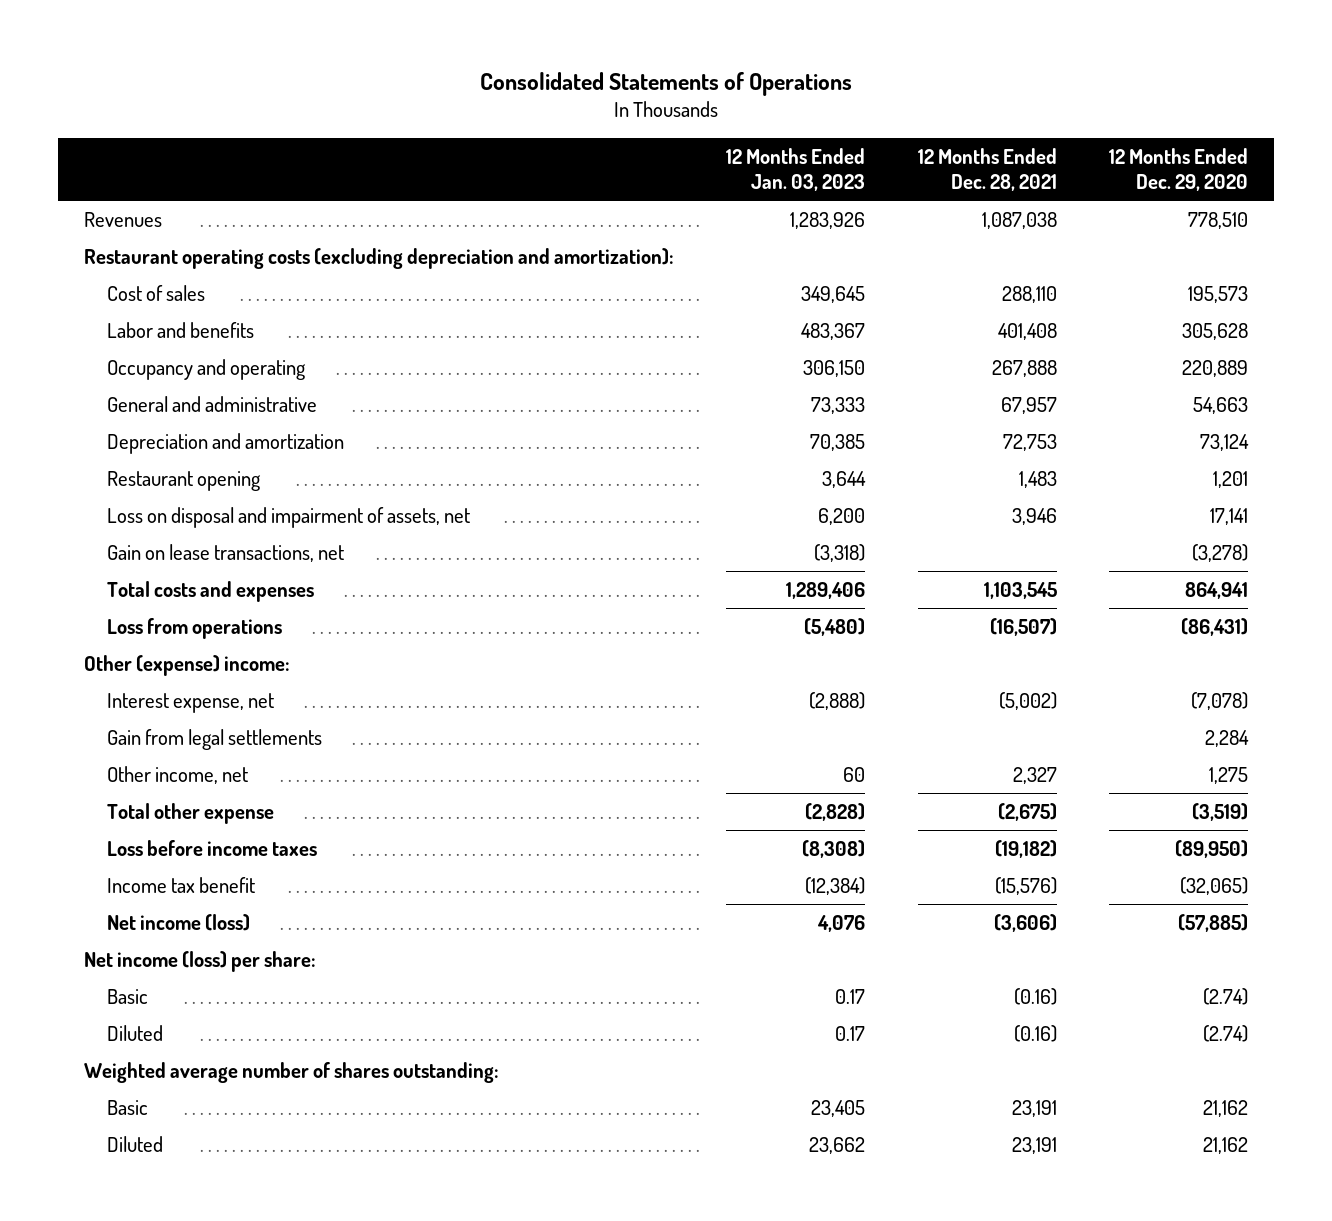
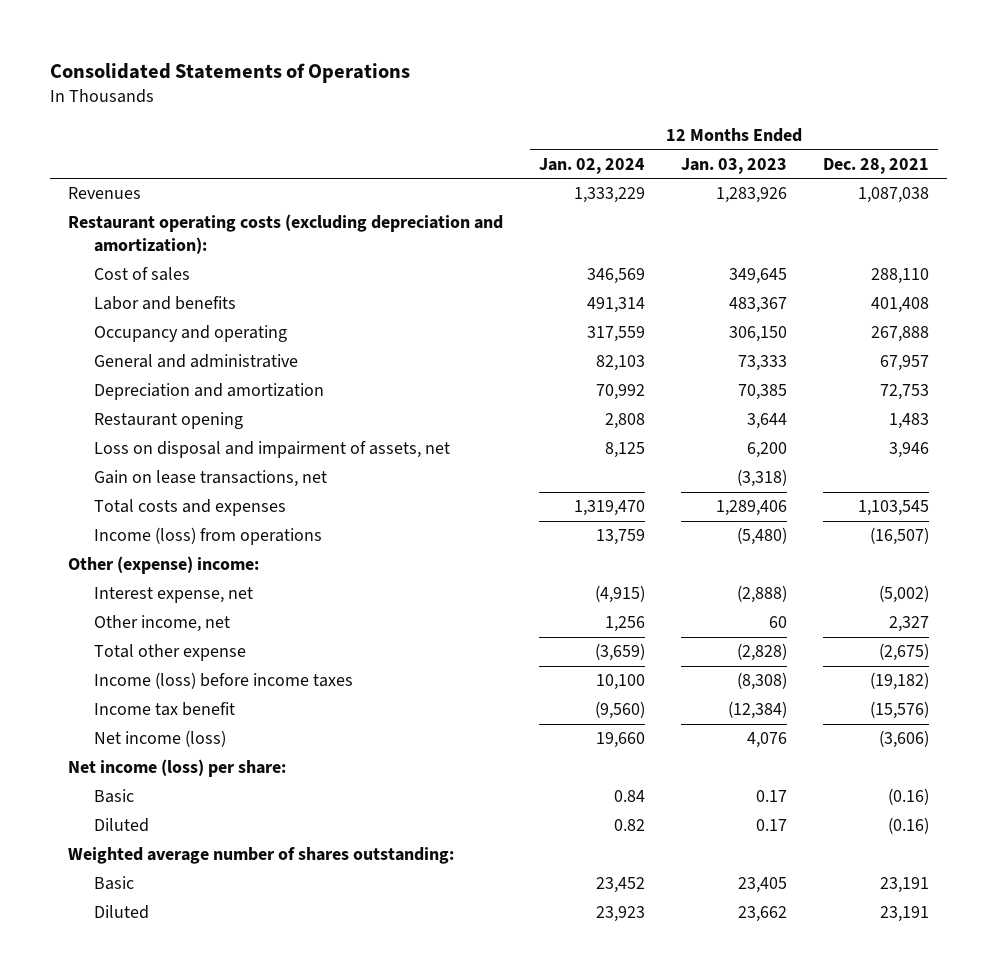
- | 12 Months Ended Jan. 03, 2023 | 12 Months Ended Dec. 28, 2021 | 12 Months Ended Dec. 29, 2020
+ | 12 Months Ended Jan. 02, 2024 | 12 Months Ended Jan. 03, 2023 | 12 Months Ended Dec. 28, 2021
- Loss from operations | (5,480) | (16,507) | (86,431)
+ Income (loss) from operations | 13,759 | (5,480) | (16,507)
- Gain from legal settlements | | | 2,284
- Loss before income taxes | (8,308) | (19,182) | (89,950)
+ Income (loss) before income taxes | 10,100 | (8,308) | (19,182)

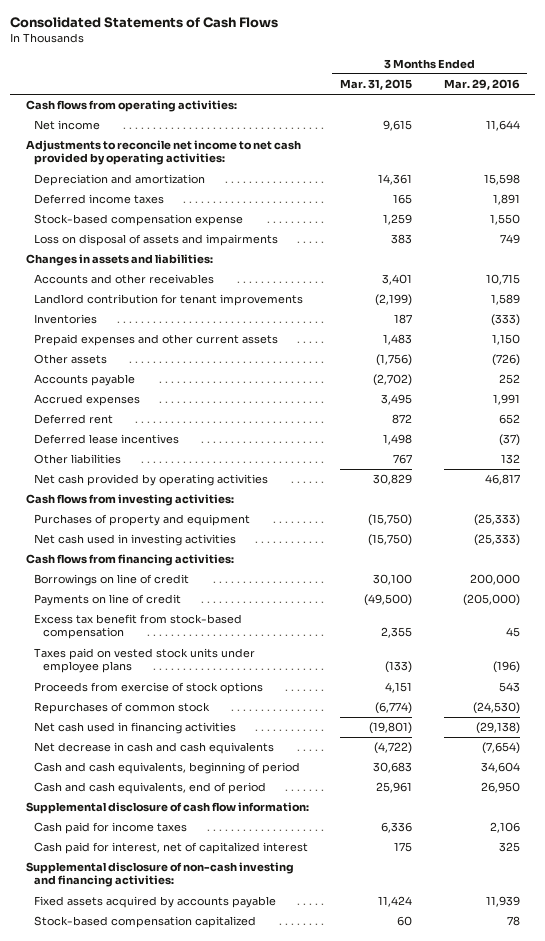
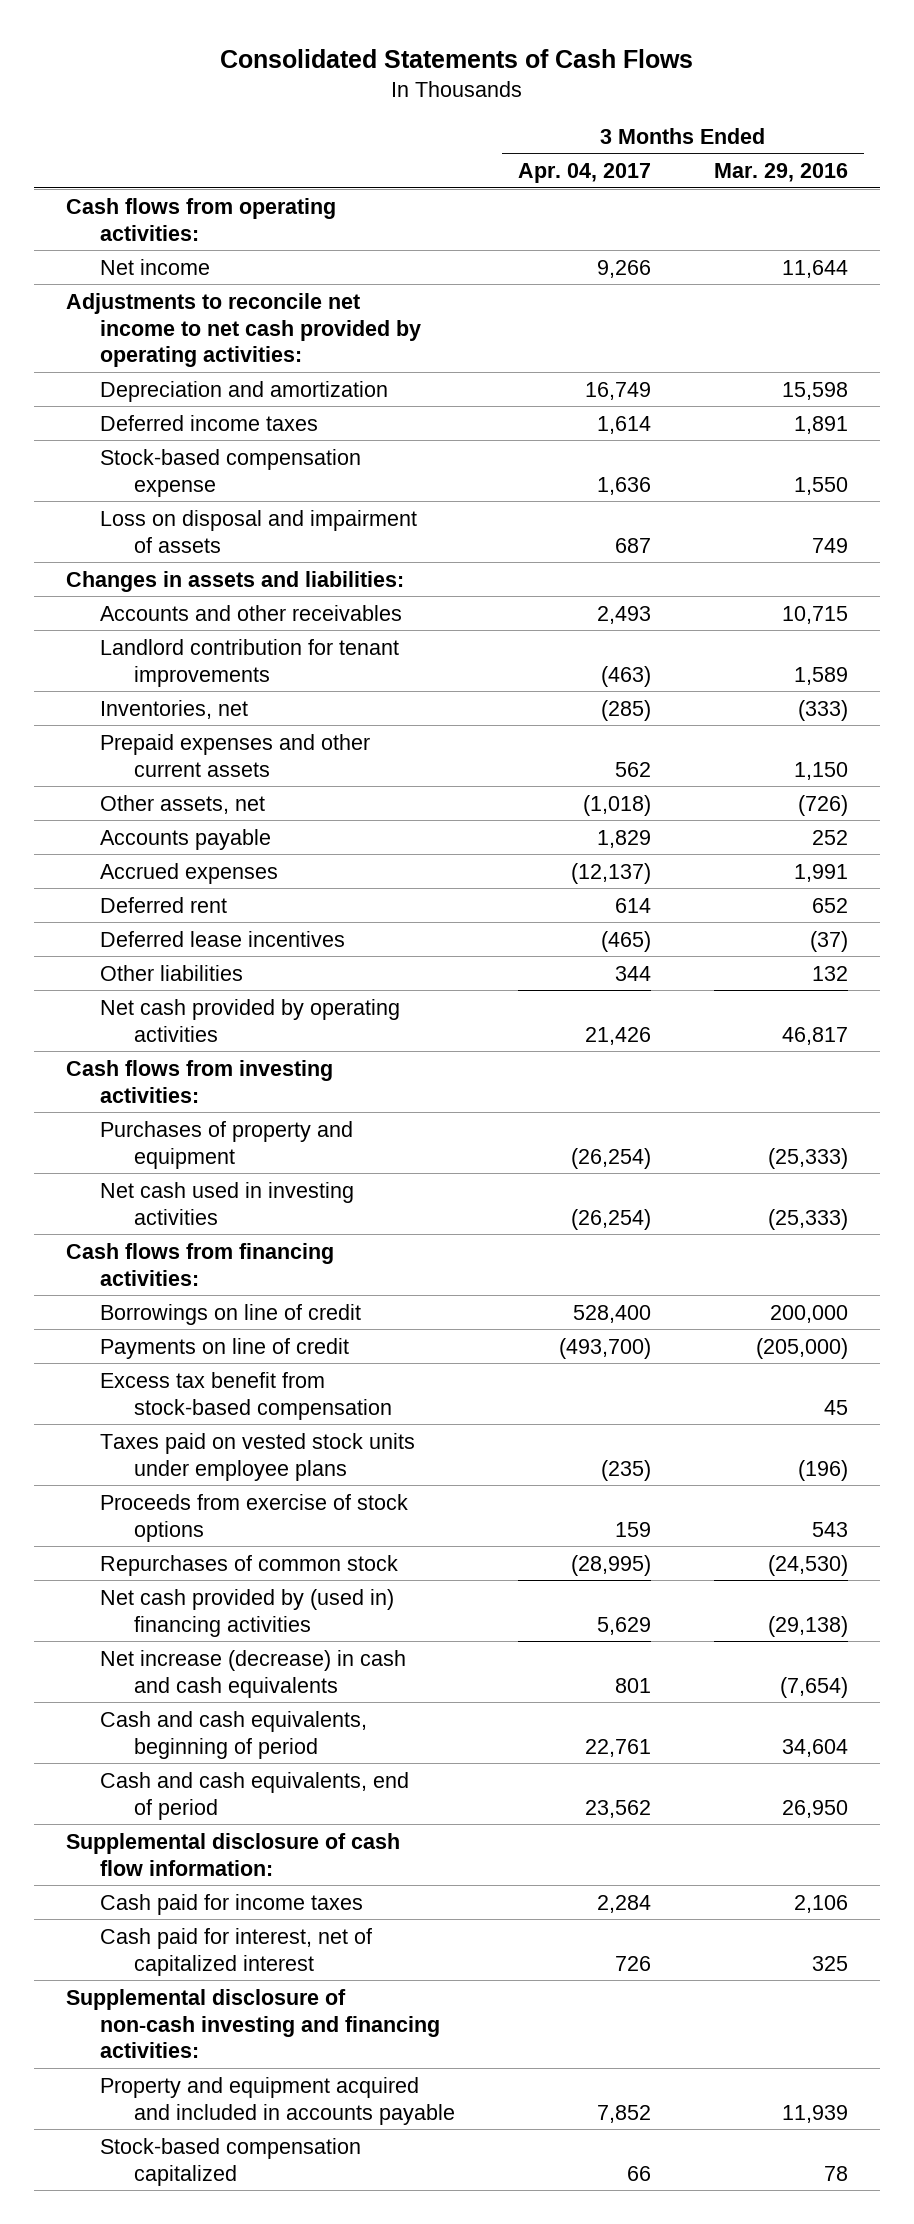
- | 3 Months Ended Mar. 31, 2015 | 3 Months Ended Mar. 29, 2016
+ | 3 Months Ended Apr. 04, 2017 | 3 Months Ended Mar. 29, 2016
- Loss on disposal of assets and impairments | 383 | 749
+ Loss on disposal and impairment of assets | 687 | 749
- Inventories | 187 | (333)
+ Inventories, net | (285) | (333)
- Other assets | (1,756) | (726)
+ Other assets, net | (1,018) | (726)
- Net cash used in financing activities | (19,801) | (29,138)
- Net decrease in cash and cash equivalents | (4,722) | (7,654)
+ Net cash provided by (used in) financing activities | 5,629 | (29,138)
+ Net increase (decrease) in cash and cash equivalents | 801 | (7,654)
- Fixed assets acquired by accounts payable | 11,424 | 11,939
+ Property and equipment acquired and included in accounts payable | 7,852 | 11,939

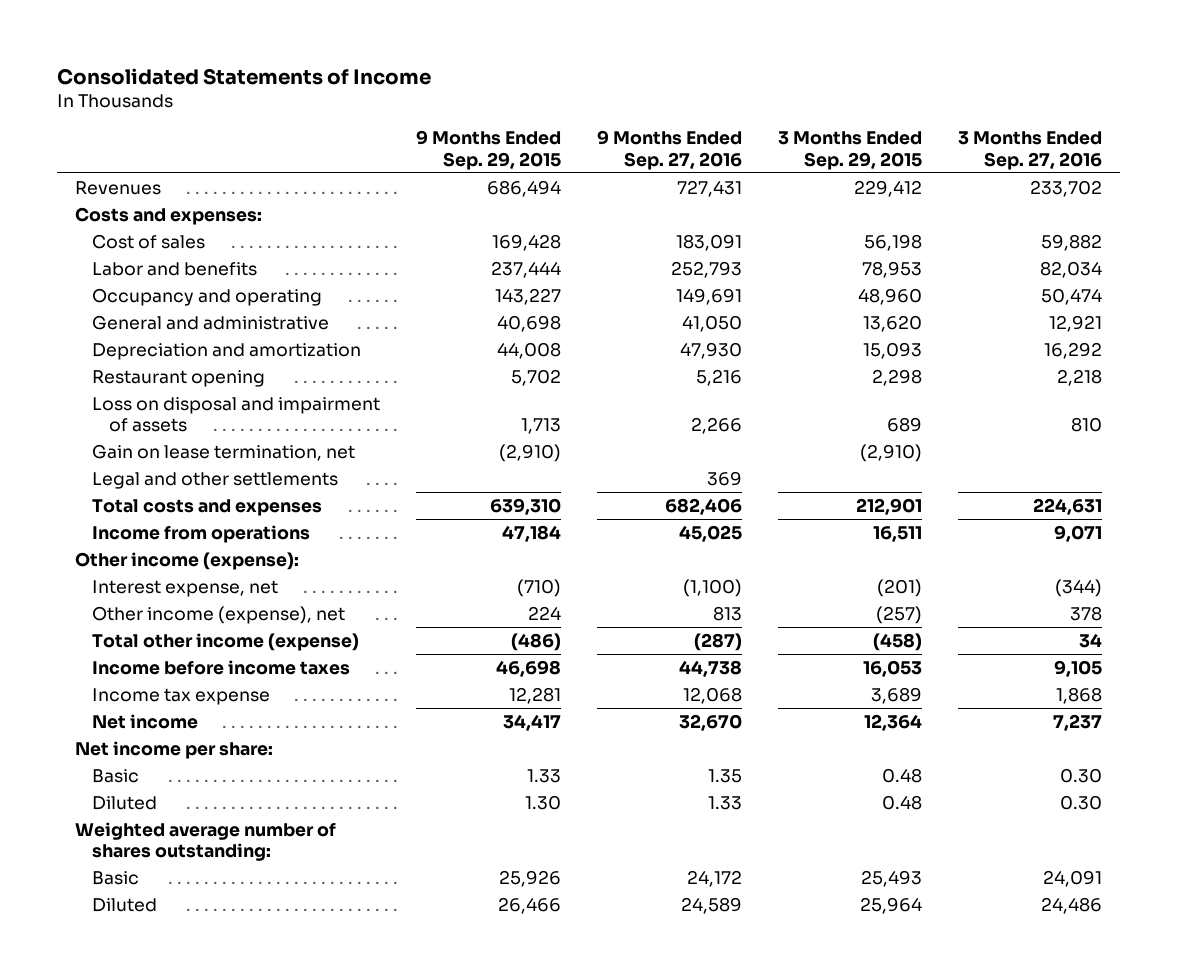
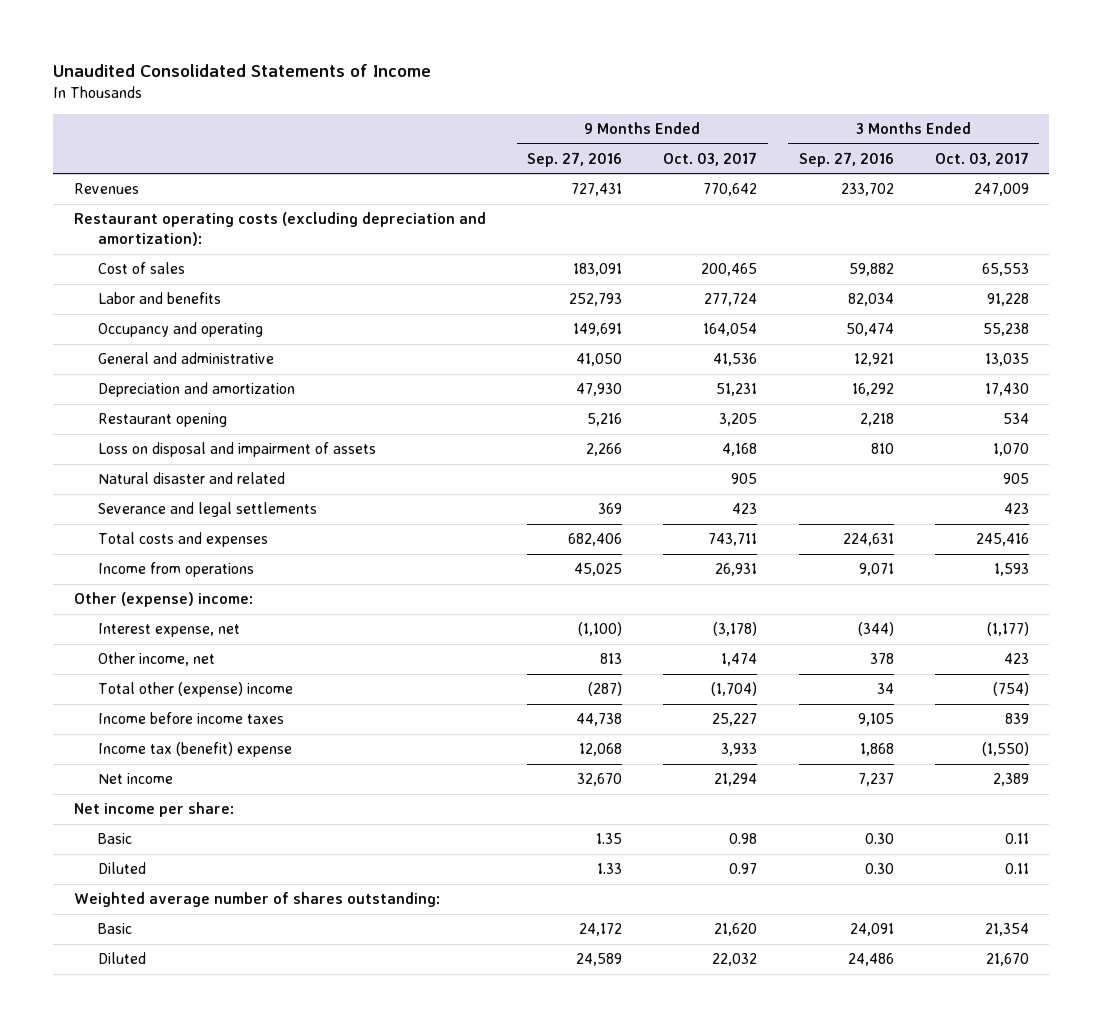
- Consolidated Statements of Income
+ Unaudited Consolidated Statements of Income
- | 9 Months Ended Sep. 29, 2015 | 9 Months Ended Sep. 27, 2016 | 3 Months Ended Sep. 29, 2015 | 3 Months Ended Sep. 27, 2016
+ | 9 Months Ended Sep. 27, 2016 | 9 Months Ended Oct. 03, 2017 | 3 Months Ended Sep. 27, 2016 | 3 Months Ended Oct. 03, 2017
- Costs and expenses:
+ Restaurant operating costs (excluding depreciation and amortization):
- Gain on lease termination, net | (2,910) | | (2,910) |
- Legal and other settlements | | 369 | |
+ Natural disaster and related | | 905 | | 905
+ Severance and legal settlements | 369 | 423 | | 423
- Other income (expense):
+ Other (expense) income:
- Other income (expense), net | 224 | 813 | (257) | 378
- Total other income (expense) | (486) | (287) | (458) | 34
+ Other income, net | 813 | 1,474 | 378 | 423
+ Total other (expense) income | (287) | (1,704) | 34 | (754)
- Income tax expense | 12,281 | 12,068 | 3,689 | 1,868
+ Income tax (benefit) expense | 12,068 | 3,933 | 1,868 | (1,550)

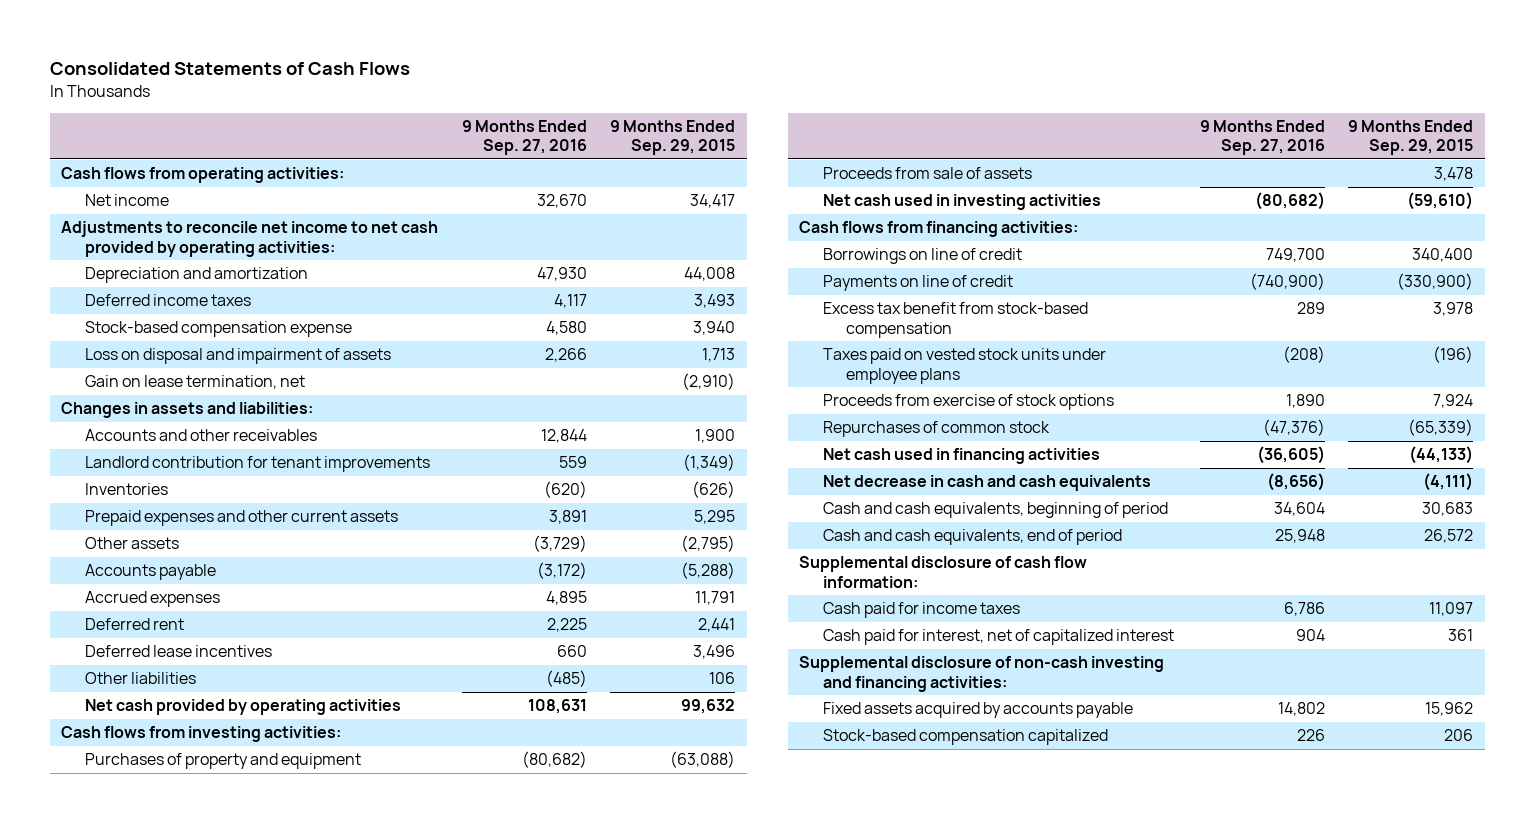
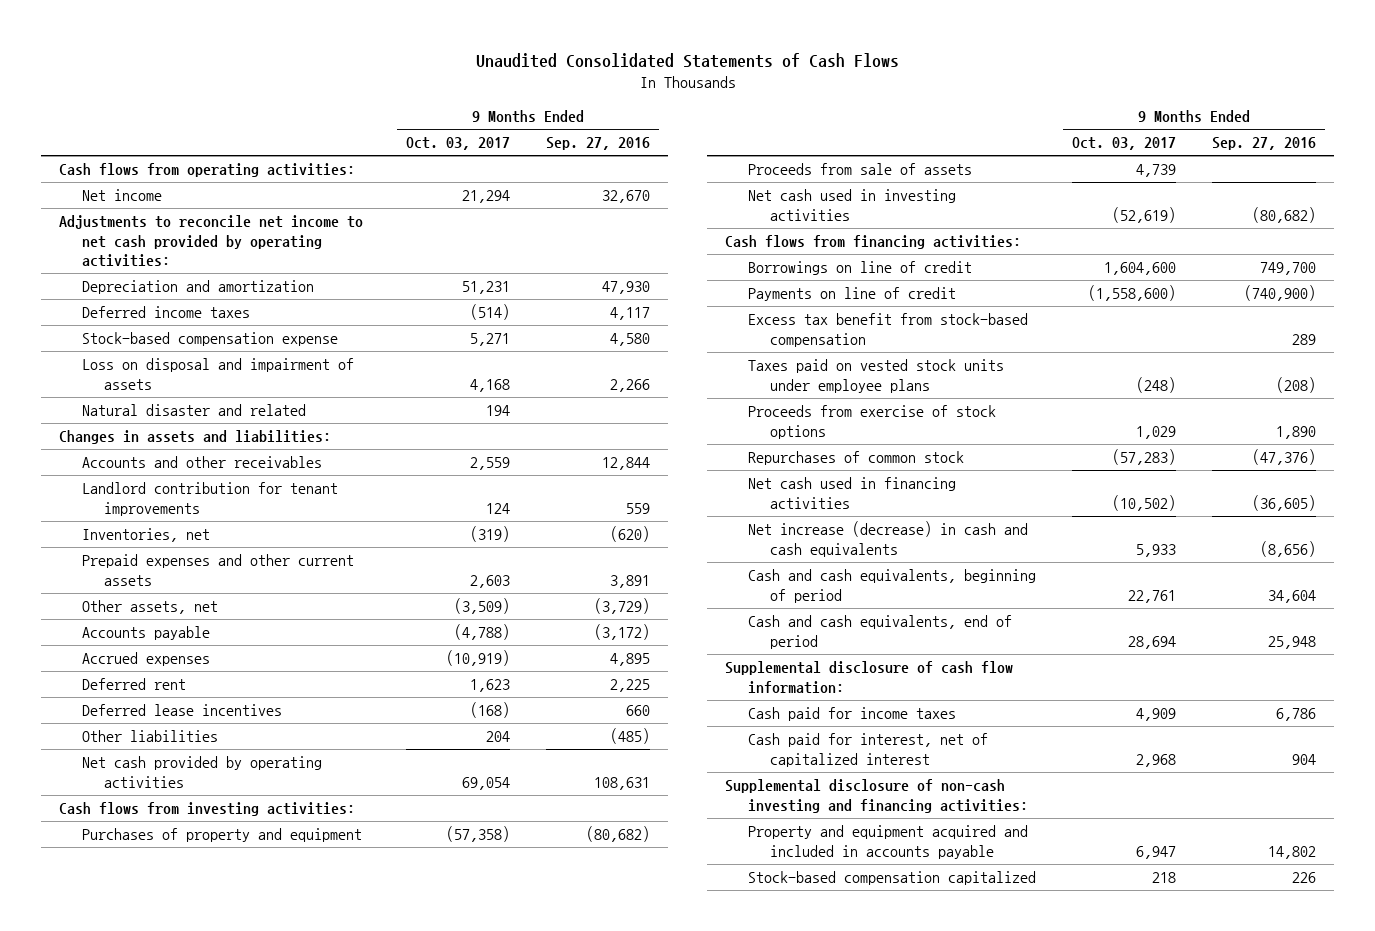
- Consolidated Statements of Cash Flows
+ Unaudited Consolidated Statements of Cash Flows
- | 9 Months Ended Sep. 27, 2016 | 9 Months Ended Sep. 29, 2015
+ | 9 Months Ended Oct. 03, 2017 | 9 Months Ended Sep. 27, 2016
- Gain on lease termination, net | | (2,910)
+ Natural disaster and related | 194 |
- Inventories | (620) | (626)
+ Inventories, net | (319) | (620)
- Other assets | (3,729) | (2,795)
+ Other assets, net | (3,509) | (3,729)
- Net decrease in cash and cash equivalents | (8,656) | (4,111)
+ Net increase (decrease) in cash and cash equivalents | 5,933 | (8,656)
- Fixed assets acquired by accounts payable | 14,802 | 15,962
+ Property and equipment acquired and included in accounts payable | 6,947 | 14,802

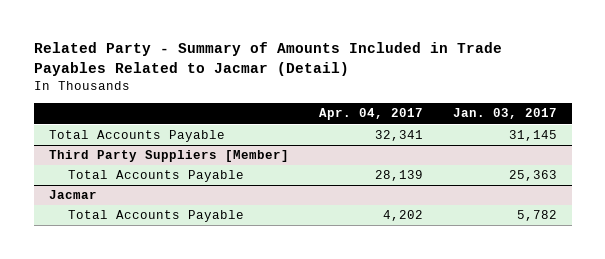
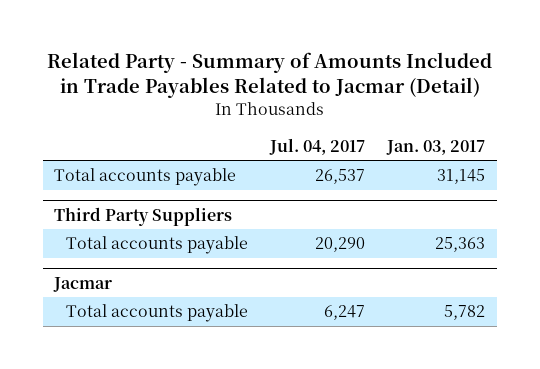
- | Apr. 04, 2017 | Jan. 03, 2017
+ | Jul. 04, 2017 | Jan. 03, 2017
- Total Accounts Payable | 32,341 | 31,145
- Third Party Suppliers [Member]
- Total Accounts Payable | 28,139 | 25,363
+ Total accounts payable | 26,537 | 31,145
+ Third Party Suppliers
+ Total accounts payable | 20,290 | 25,363
@ Jacmar
- Total Accounts Payable | 4,202 | 5,782
+ Total accounts payable | 6,247 | 5,782

